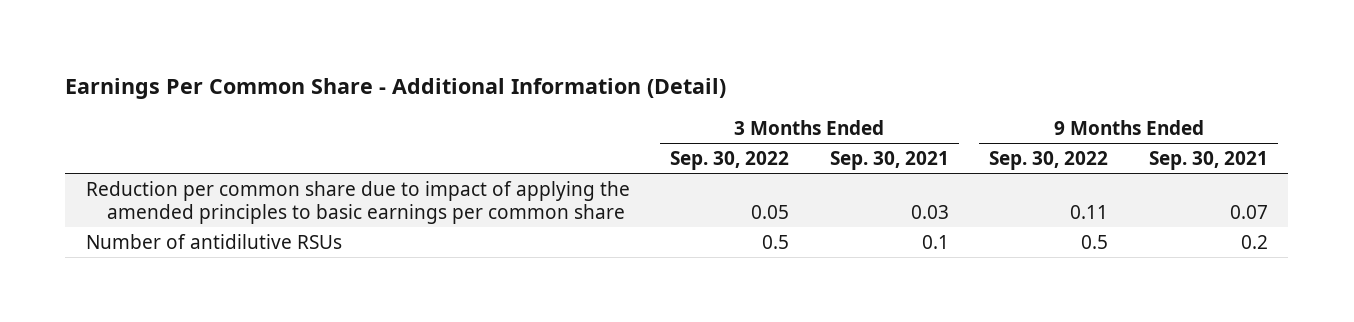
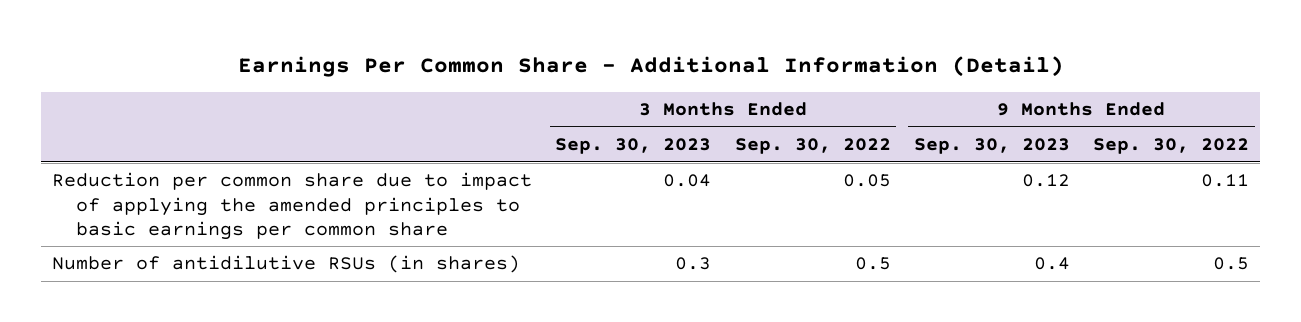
- | 3 Months Ended Sep. 30, 2022 | 3 Months Ended Sep. 30, 2021 | 9 Months Ended Sep. 30, 2022 | 9 Months Ended Sep. 30, 2021
+ | 3 Months Ended Sep. 30, 2023 | 3 Months Ended Sep. 30, 2022 | 9 Months Ended Sep. 30, 2023 | 9 Months Ended Sep. 30, 2022
- Number of antidilutive RSUs | 0.5 | 0.1 | 0.5 | 0.2
+ Number of antidilutive RSUs (in shares) | 0.3 | 0.5 | 0.4 | 0.5

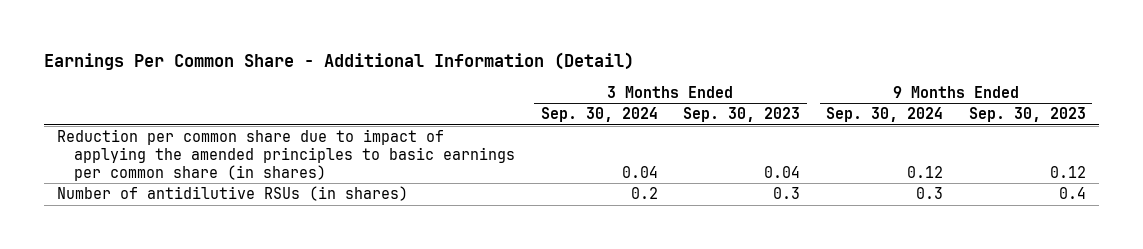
- | 3 Months Ended Sep. 30, 2023 | 3 Months Ended Sep. 30, 2022 | 9 Months Ended Sep. 30, 2023 | 9 Months Ended Sep. 30, 2022
+ | 3 Months Ended Sep. 30, 2024 | 3 Months Ended Sep. 30, 2023 | 9 Months Ended Sep. 30, 2024 | 9 Months Ended Sep. 30, 2023
- Reduction per common share due to impact of applying the amended principles to basic earnings per common share | 0.04 | 0.05 | 0.12 | 0.11
+ Reduction per common share due to impact of applying the amended principles to basic earnings per common share (in shares) | 0.04 | 0.04 | 0.12 | 0.12

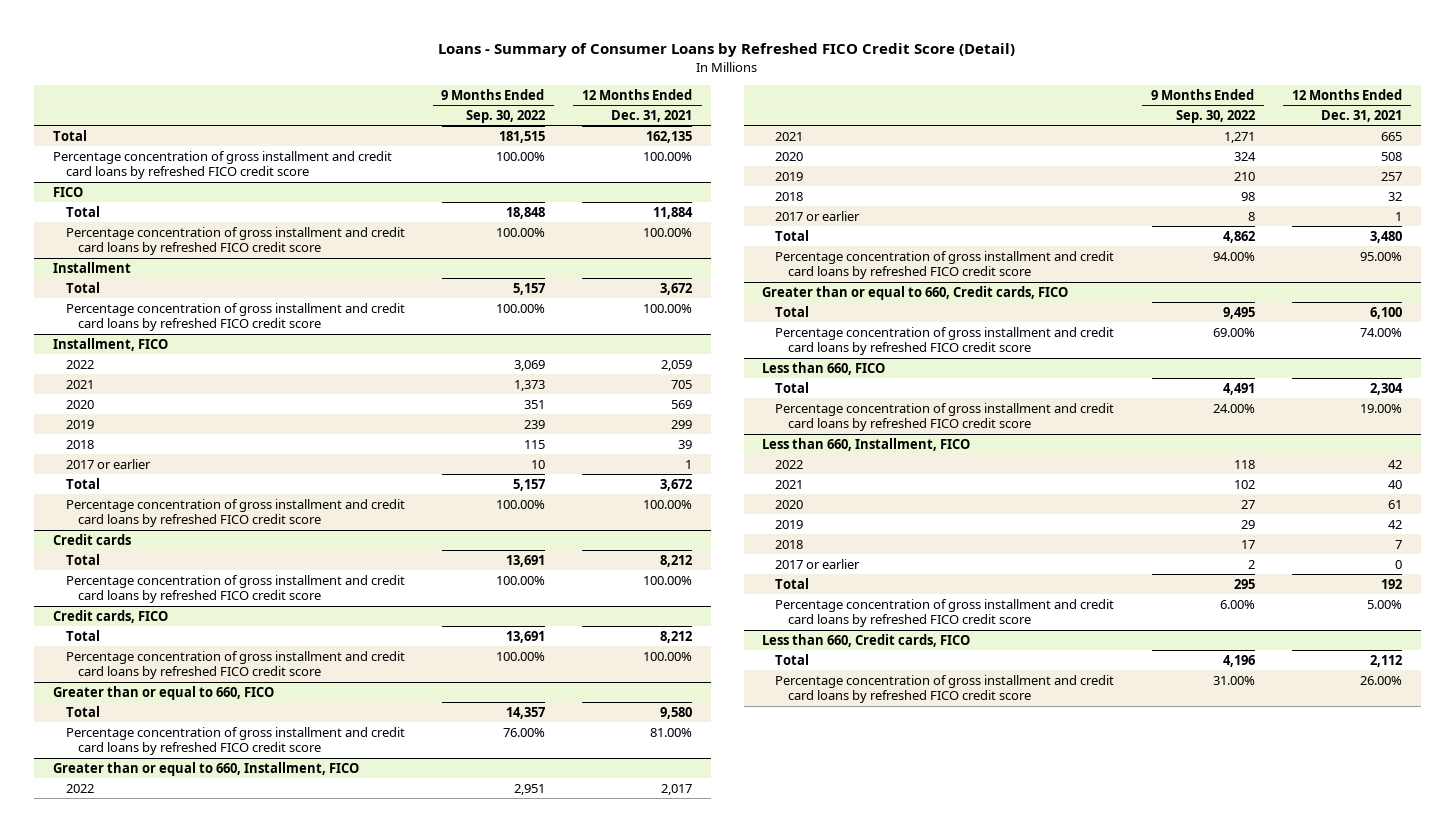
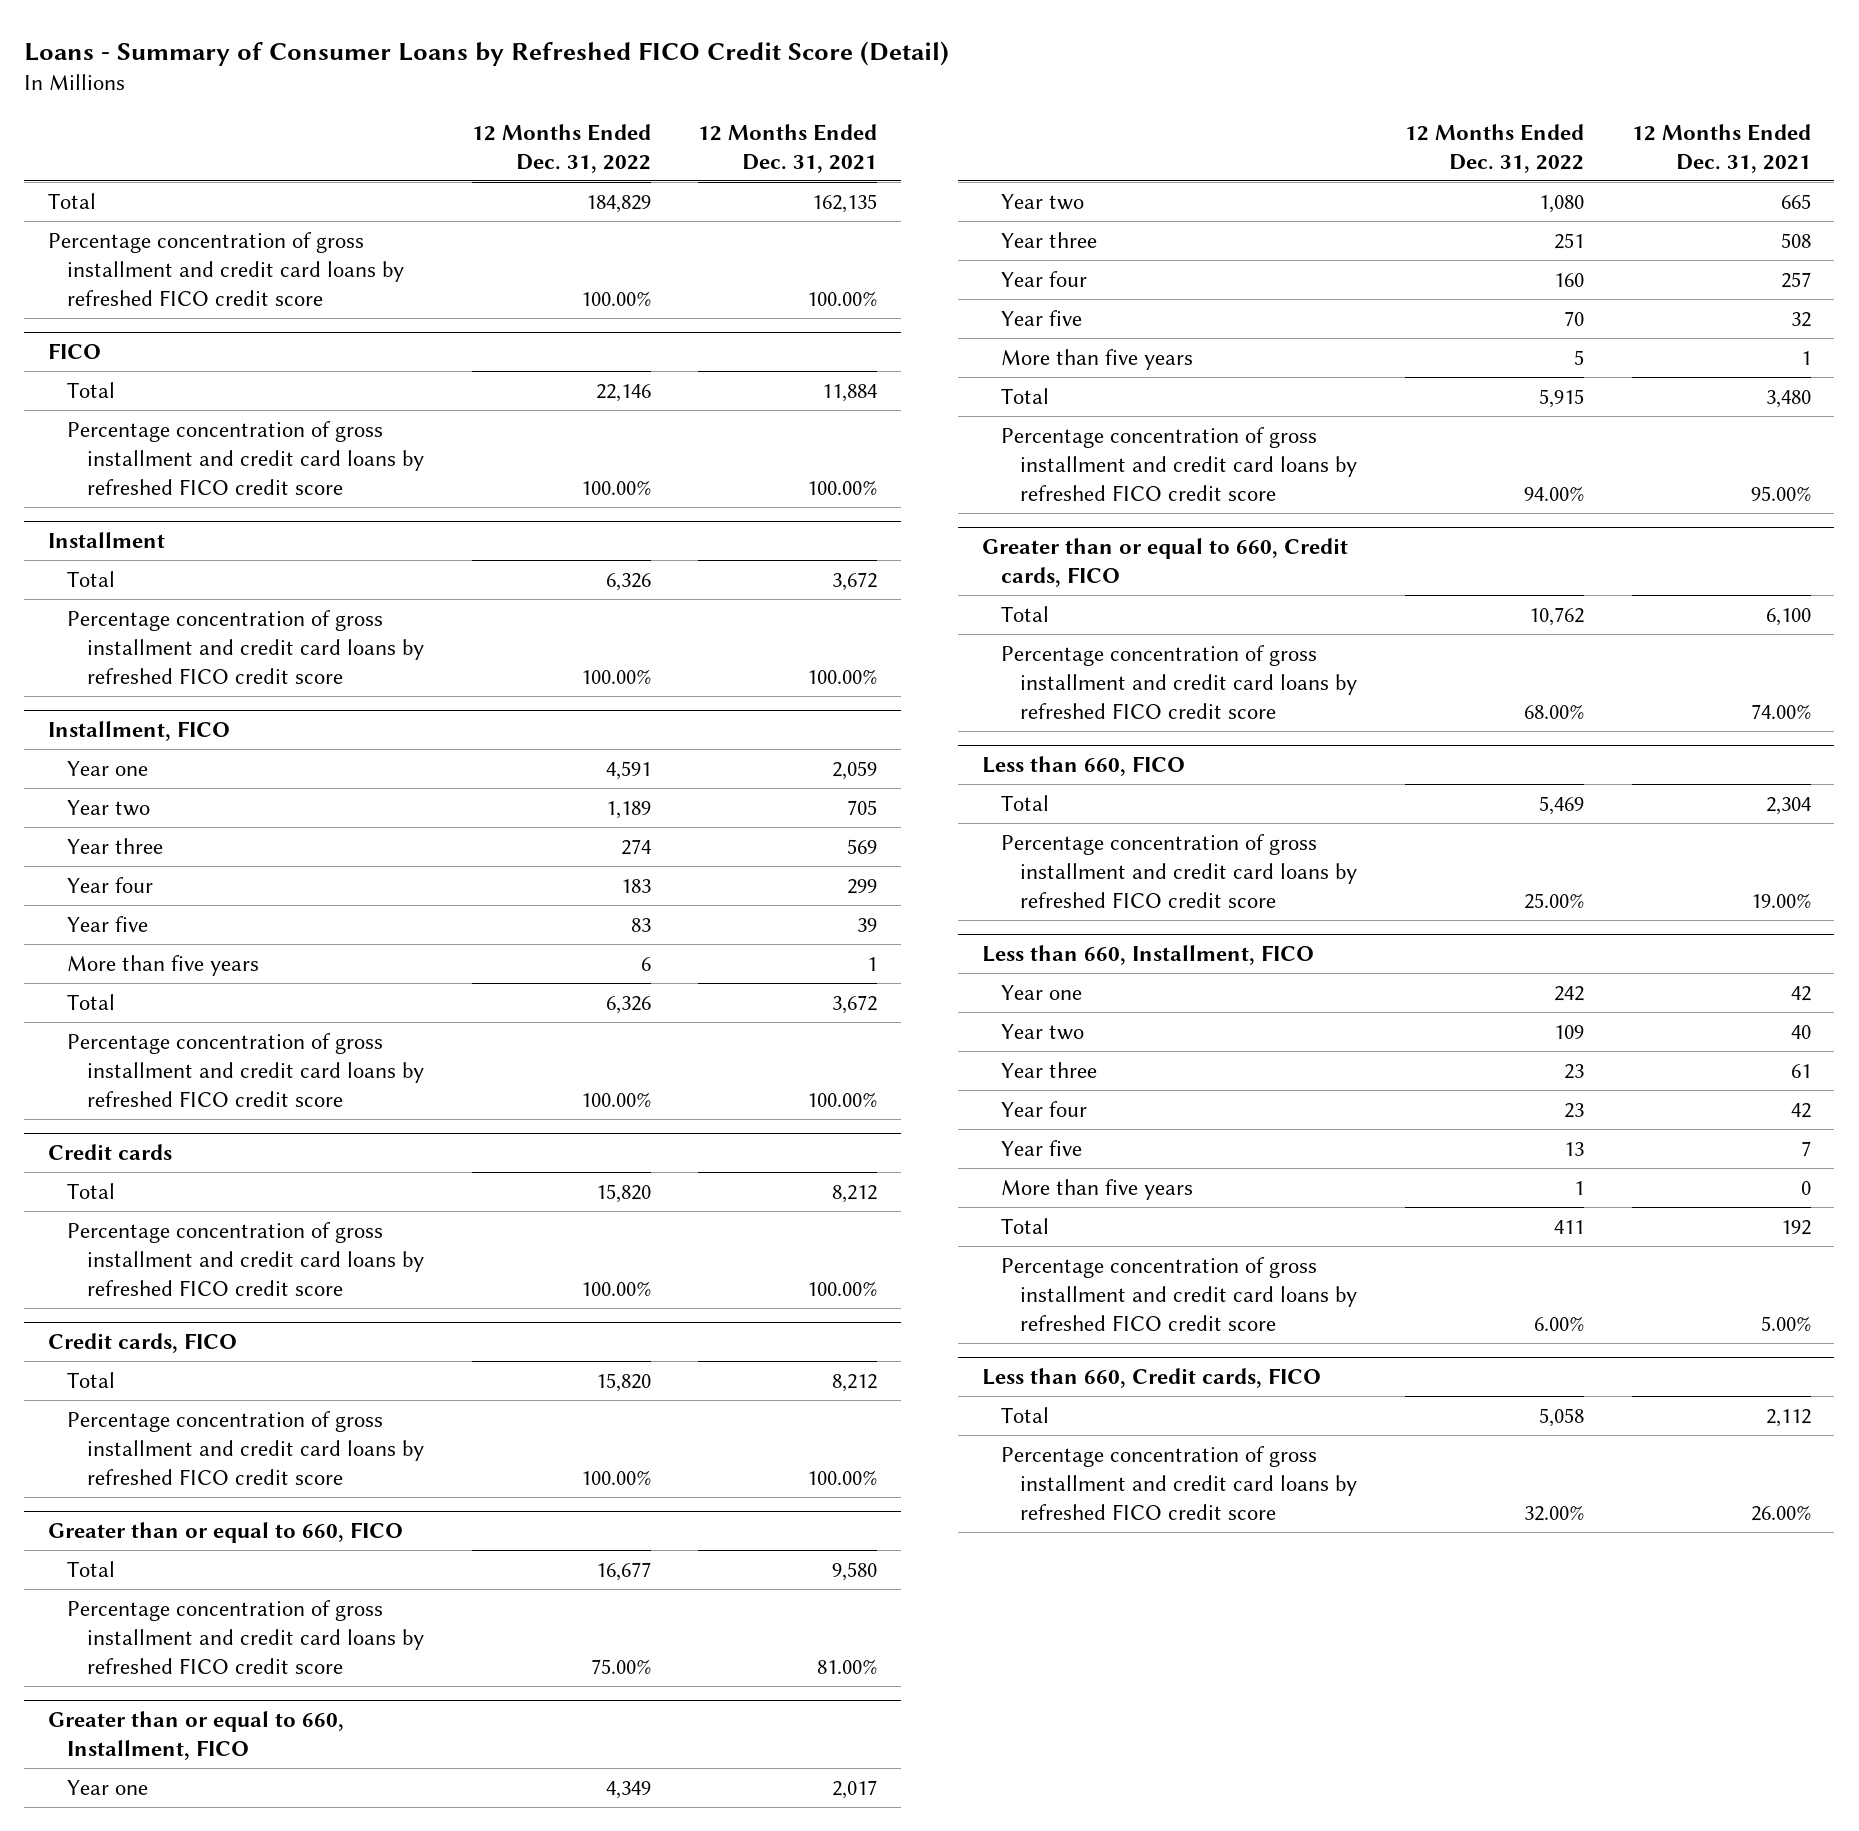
- | 9 Months Ended Sep. 30, 2022 | 12 Months Ended Dec. 31, 2021
+ | 12 Months Ended Dec. 31, 2022 | 12 Months Ended Dec. 31, 2021
@ Installment, FICO
- 2022 | 3,069 | 2,059
- 2021 | 1,373 | 705
- 2020 | 351 | 569
- 2019 | 239 | 299
- 2018 | 115 | 39
- 2017 or earlier | 10 | 1
+ Year one | 4,591 | 2,059
+ Year two | 1,189 | 705
+ Year three | 274 | 569
+ Year four | 183 | 299
+ Year five | 83 | 39
+ More than five years | 6 | 1
@ Greater than or equal to 660, Installment, FICO
- 2022 | 2,951 | 2,017
- 2021 | 1,271 | 665
- 2020 | 324 | 508
- 2019 | 210 | 257
- 2018 | 98 | 32
- 2017 or earlier | 8 | 1
+ Year one | 4,349 | 2,017
+ Year two | 1,080 | 665
+ Year three | 251 | 508
+ Year four | 160 | 257
+ Year five | 70 | 32
+ More than five years | 5 | 1
@ Less than 660, Installment, FICO
- 2022 | 118 | 42
- 2021 | 102 | 40
- 2020 | 27 | 61
- 2019 | 29 | 42
- 2018 | 17 | 7
- 2017 or earlier | 2 | 0
+ Year one | 242 | 42
+ Year two | 109 | 40
+ Year three | 23 | 61
+ Year four | 23 | 42
+ Year five | 13 | 7
+ More than five years | 1 | 0

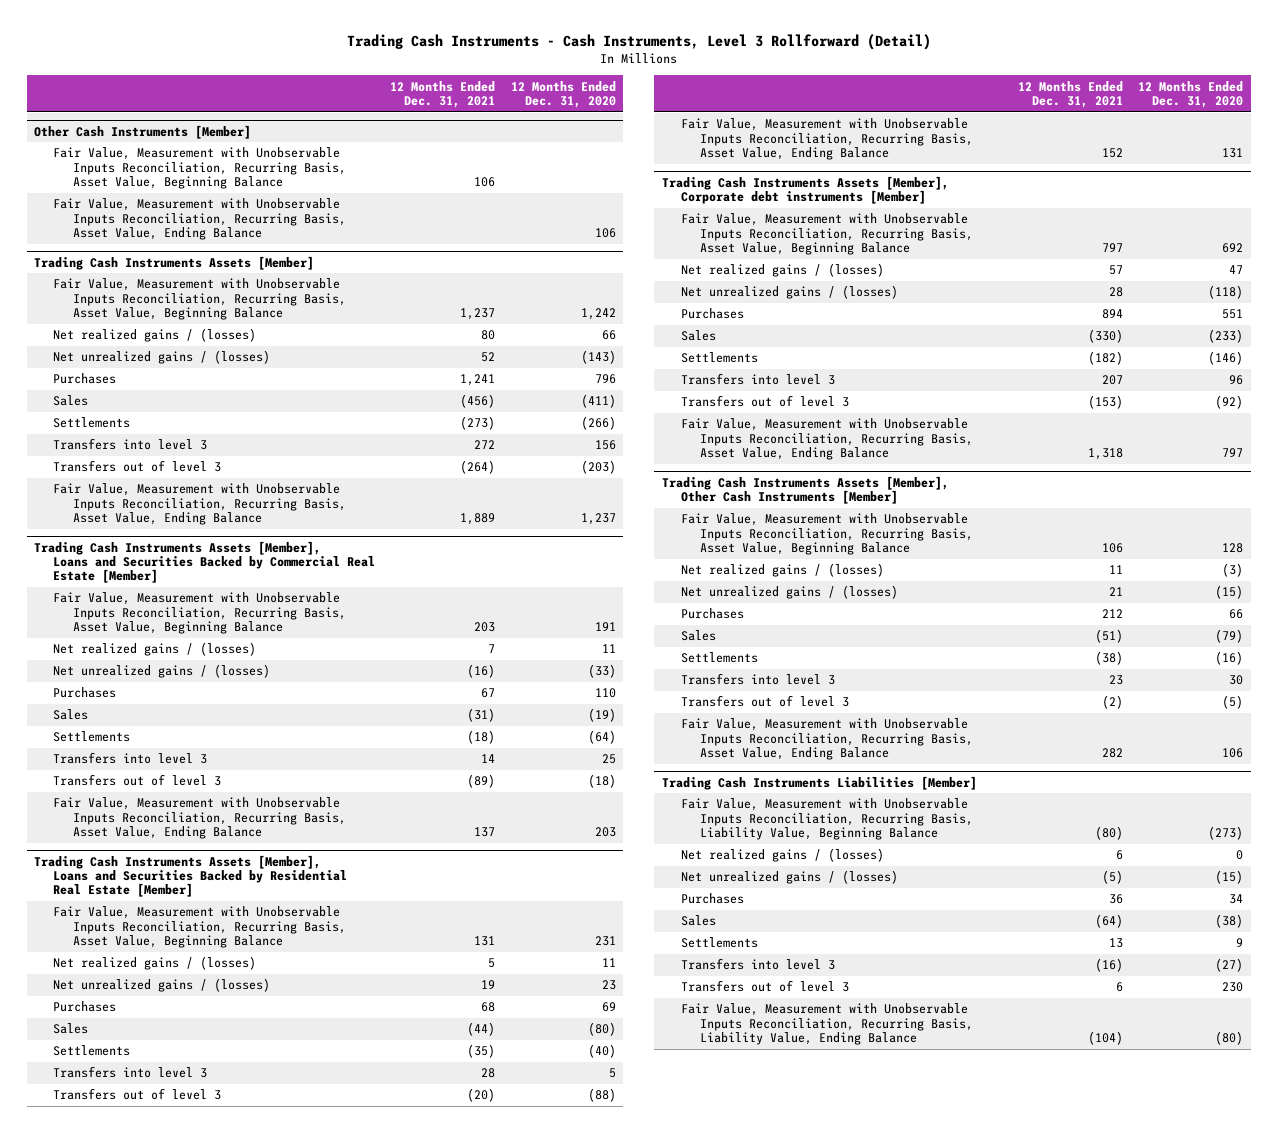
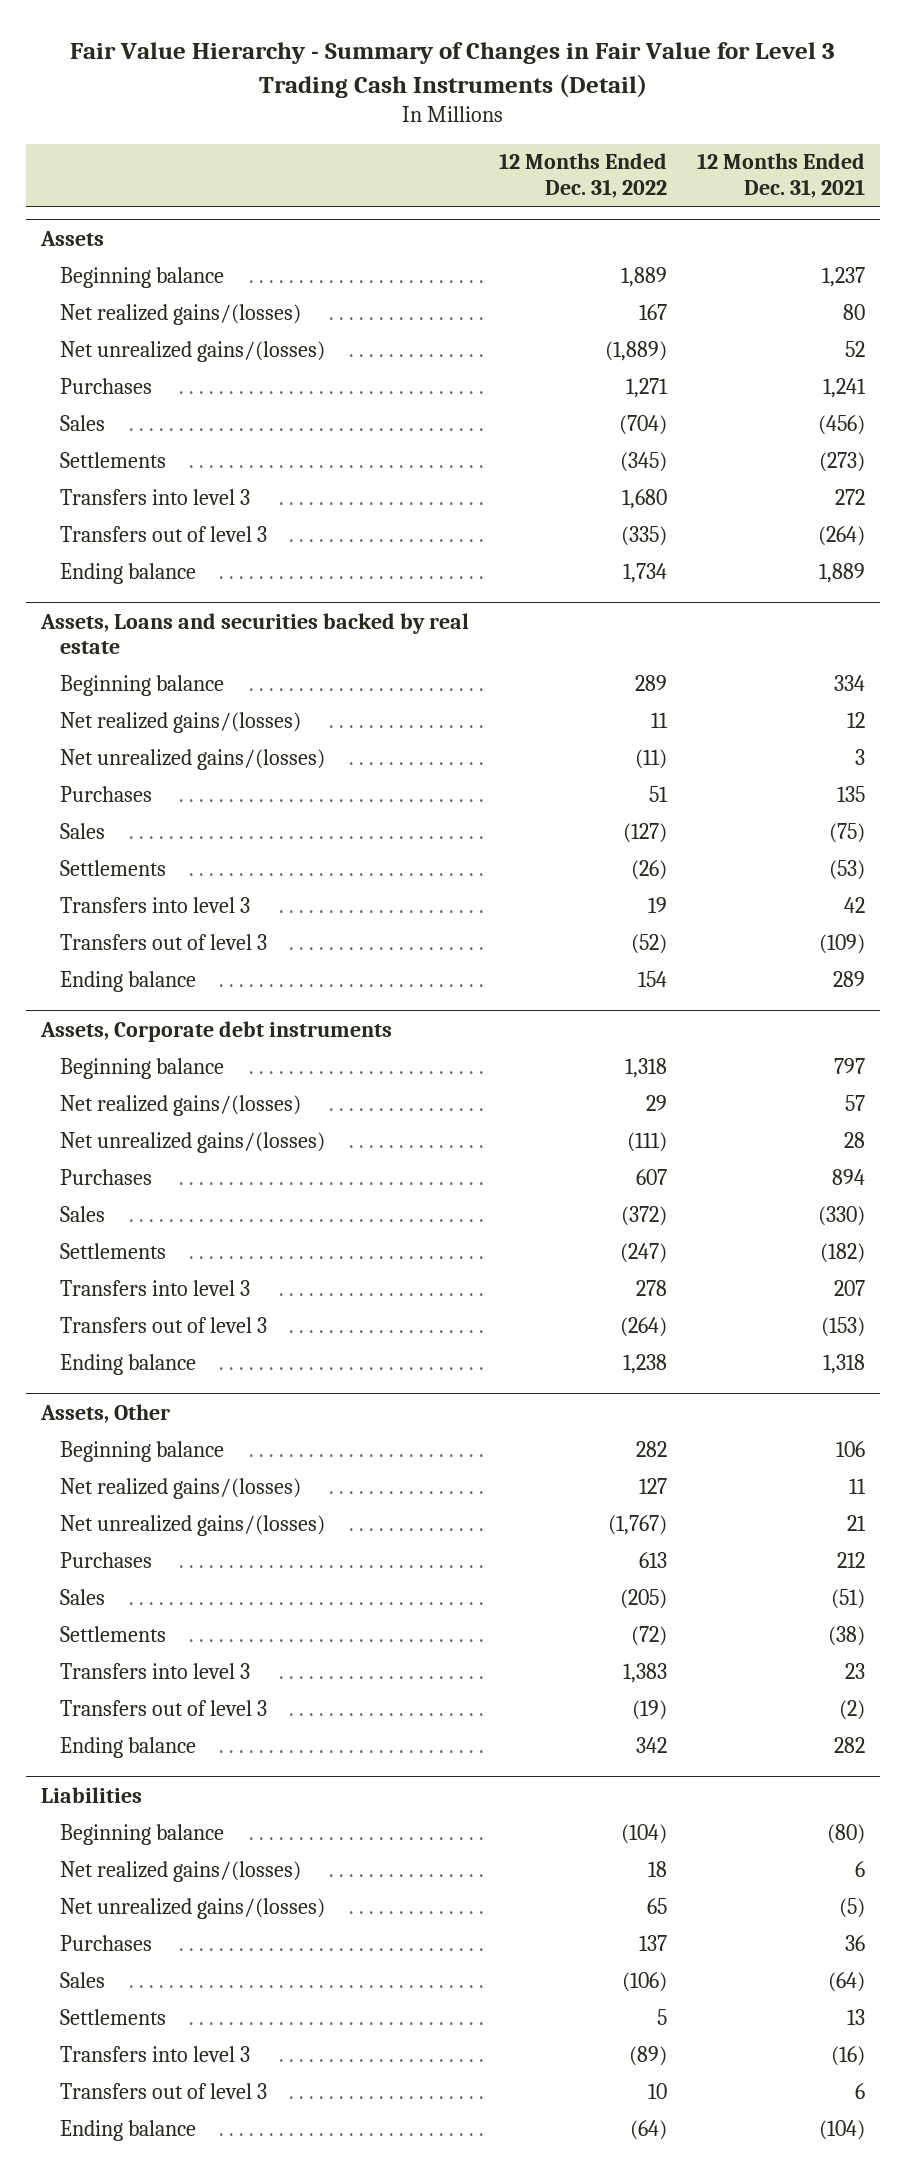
- Trading Cash Instruments - Cash Instruments, Level 3 Rollforward (Detail)
+ Fair Value Hierarchy - Summary of Changes in Fair Value for Level 3 Trading Cash Instruments (Detail)
- | 12 Months Ended Dec. 31, 2021 | 12 Months Ended Dec. 31, 2020
+ | 12 Months Ended Dec. 31, 2022 | 12 Months Ended Dec. 31, 2021
- Other Cash Instruments [Member]
- Fair Value, Measurement with Unobservable Inputs Reconciliation, Recurring Basis, Asset Value, Beginning Balance | 106 |
- Fair Value, Measurement with Unobservable Inputs Reconciliation, Recurring Basis, Asset Value, Ending Balance | | 106
- Trading Cash Instruments Assets [Member]
- Fair Value, Measurement with Unobservable Inputs Reconciliation, Recurring Basis, Asset Value, Beginning Balance | 1,237 | 1,242
- Net realized gains / (losses) | 80 | 66
- Net unrealized gains / (losses) | 52 | (143)
+ Assets
+ Beginning balance | 1,889 | 1,237
+ Net realized gains/(losses) | 167 | 80
+ Net unrealized gains/(losses) | (1,889) | 52
- Fair Value, Measurement with Unobservable Inputs Reconciliation, Recurring Basis, Asset Value, Ending Balance | 1,889 | 1,237
- Trading Cash Instruments Assets [Member], Loans and Securities Backed by Commercial Real Estate [Member]
- Fair Value, Measurement with Unobservable Inputs Reconciliation, Recurring Basis, Asset Value, Beginning Balance | 203 | 191
- Net realized gains / (losses) | 7 | 11
- Net unrealized gains / (losses) | (16) | (33)
- Purchases | 67 | 110
- Sales | (31) | (19)
- Settlements | (18) | (64)
- Transfers into level 3 | 14 | 25
- Transfers out of level 3 | (89) | (18)
- Fair Value, Measurement with Unobservable Inputs Reconciliation, Recurring Basis, Asset Value, Ending Balance | 137 | 203
- Trading Cash Instruments Assets [Member], Loans and Securities Backed by Residential Real Estate [Member]
- Fair Value, Measurement with Unobservable Inputs Reconciliation, Recurring Basis, Asset Value, Beginning Balance | 131 | 231
- Net realized gains / (losses) | 5 | 11
- Net unrealized gains / (losses) | 19 | 23
- Purchases | 68 | 69
- Sales | (44) | (80)
- Settlements | (35) | (40)
- Transfers into level 3 | 28 | 5
- Transfers out of level 3 | (20) | (88)
- Fair Value, Measurement with Unobservable Inputs Reconciliation, Recurring Basis, Asset Value, Ending Balance | 152 | 131
- Trading Cash Instruments Assets [Member], Corporate debt instruments [Member]
- Fair Value, Measurement with Unobservable Inputs Reconciliation, Recurring Basis, Asset Value, Beginning Balance | 797 | 692
- Net realized gains / (losses) | 57 | 47
- Net unrealized gains / (losses) | 28 | (118)
+ Ending balance | 1,734 | 1,889
+ Assets, Loans and securities backed by real estate
+ Beginning balance | 289 | 334
+ Net realized gains/(losses) | 11 | 12
+ Net unrealized gains/(losses) | (11) | 3
+ Purchases | 51 | 135
+ Sales | (127) | (75)
+ Settlements | (26) | (53)
+ Transfers into level 3 | 19 | 42
+ Transfers out of level 3 | (52) | (109)
+ Ending balance | 154 | 289
+ Assets, Corporate debt instruments
+ Beginning balance | 1,318 | 797
+ Net realized gains/(losses) | 29 | 57
+ Net unrealized gains/(losses) | (111) | 28
- Fair Value, Measurement with Unobservable Inputs Reconciliation, Recurring Basis, Asset Value, Ending Balance | 1,318 | 797
- Trading Cash Instruments Assets [Member], Other Cash Instruments [Member]
- Fair Value, Measurement with Unobservable Inputs Reconciliation, Recurring Basis, Asset Value, Beginning Balance | 106 | 128
- Net realized gains / (losses) | 11 | (3)
- Net unrealized gains / (losses) | 21 | (15)
+ Ending balance | 1,238 | 1,318
+ Assets, Other
+ Beginning balance | 282 | 106
+ Net realized gains/(losses) | 127 | 11
+ Net unrealized gains/(losses) | (1,767) | 21
- Fair Value, Measurement with Unobservable Inputs Reconciliation, Recurring Basis, Asset Value, Ending Balance | 282 | 106
- Trading Cash Instruments Liabilities [Member]
- Fair Value, Measurement with Unobservable Inputs Reconciliation, Recurring Basis, Liability Value, Beginning Balance | (80) | (273)
- Net realized gains / (losses) | 6 | 0
- Net unrealized gains / (losses) | (5) | (15)
+ Ending balance | 342 | 282
+ Liabilities
+ Beginning balance | (104) | (80)
+ Net realized gains/(losses) | 18 | 6
+ Net unrealized gains/(losses) | 65 | (5)
- Fair Value, Measurement with Unobservable Inputs Reconciliation, Recurring Basis, Liability Value, Ending Balance | (104) | (80)
+ Ending balance | (64) | (104)

